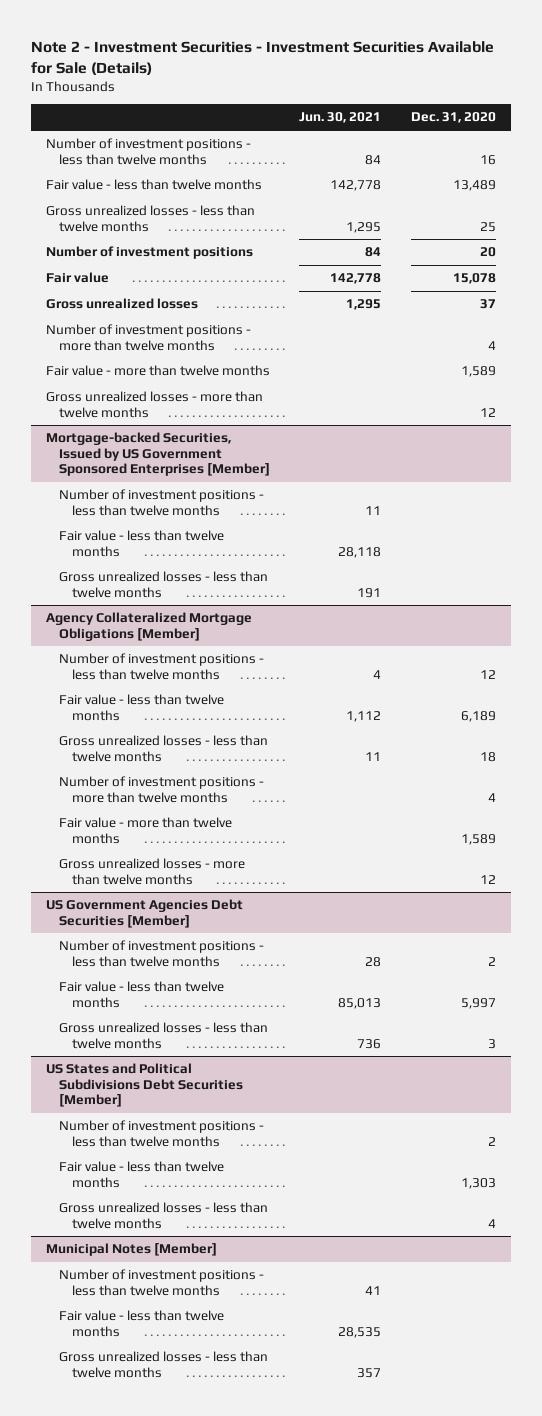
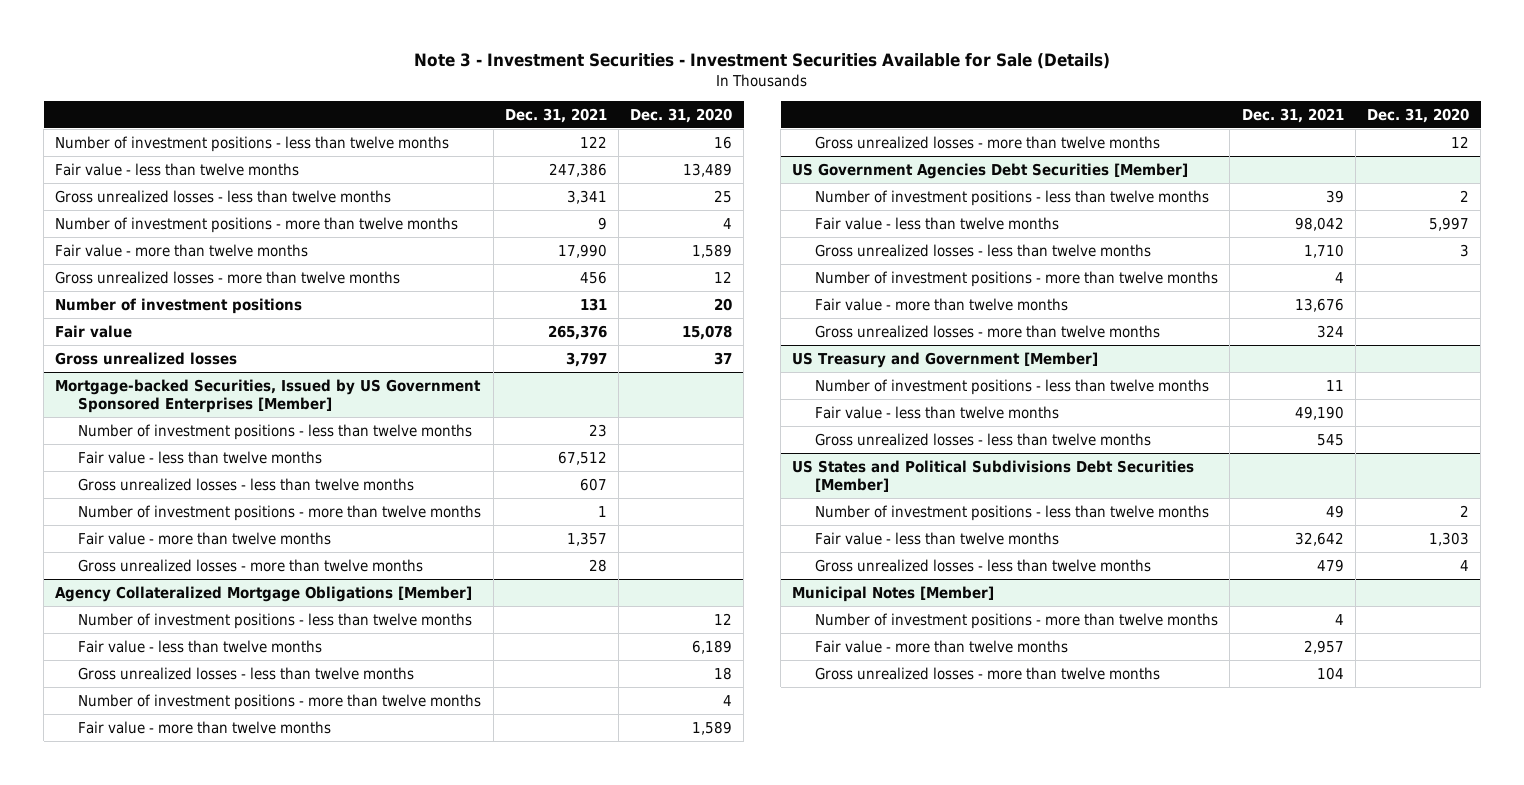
- Note 2 - Investment Securities - Investment Securities Available for Sale (Details)
+ Note 3 - Investment Securities - Investment Securities Available for Sale (Details)
- | Jun. 30, 2021 | Dec. 31, 2020
+ | Dec. 31, 2021 | Dec. 31, 2020
moved down: Number of investment positions | 131 | 20
moved down: Fair value | 265,376 | 15,078
moved down: Gross unrealized losses | 3,797 | 37
@ Mortgage-backed Securities, Issued by US Government Sponsored Enterprises [Member]
+ Number of investment positions - more than twelve months | 1 |
+ Fair value - more than twelve months | 1,357 |
+ Gross unrealized losses - more than twelve months | 28 |
@ US Government Agencies Debt Securities [Member]
+ Number of investment positions - more than twelve months | 4 |
+ Fair value - more than twelve months | 13,676 |
+ Gross unrealized losses - more than twelve months | 324 |
+ US Treasury and Government [Member]
+ Number of investment positions - less than twelve months | 11 |
+ Fair value - less than twelve months | 49,190 |
+ Gross unrealized losses - less than twelve months | 545 |
@ Municipal Notes [Member]
- Number of investment positions - less than twelve months | 41 |
- Fair value - less than twelve months | 28,535 |
- Gross unrealized losses - less than twelve months | 357 |
+ Number of investment positions - more than twelve months | 4 |
+ Fair value - more than twelve months | 2,957 |
+ Gross unrealized losses - more than twelve months | 104 |

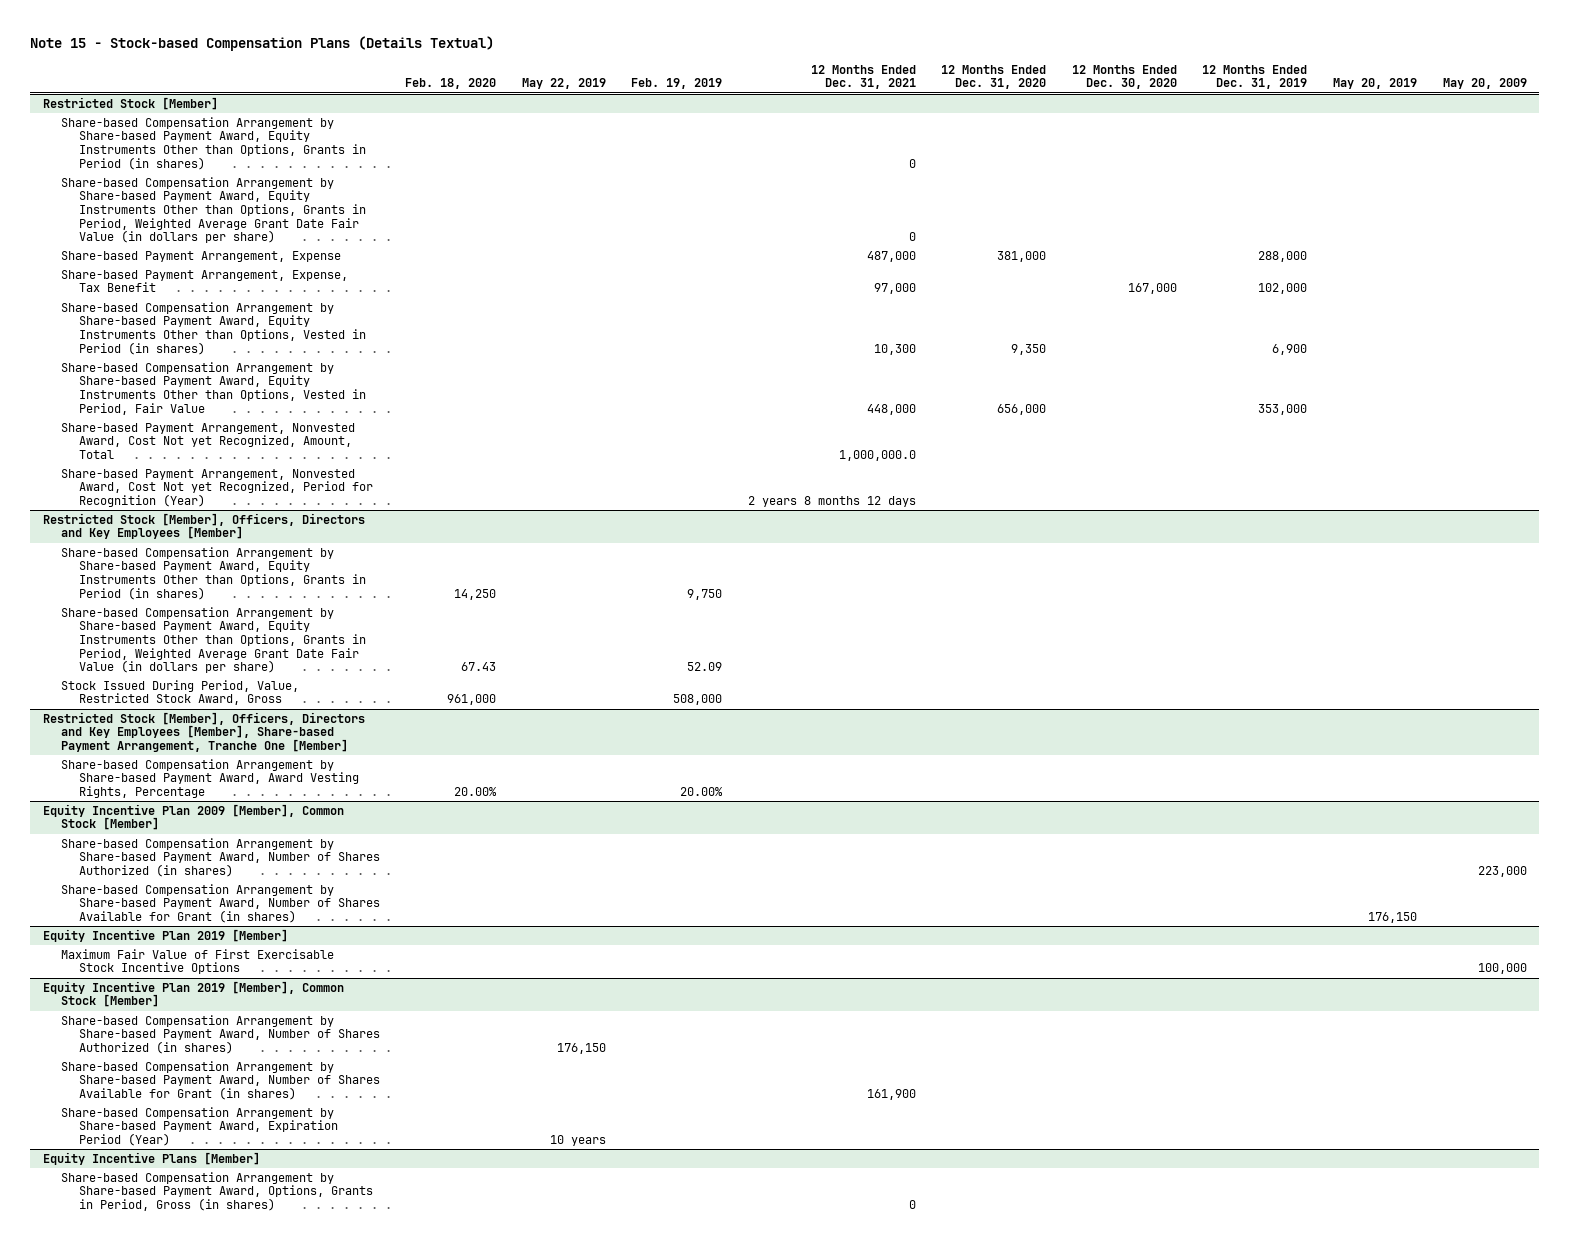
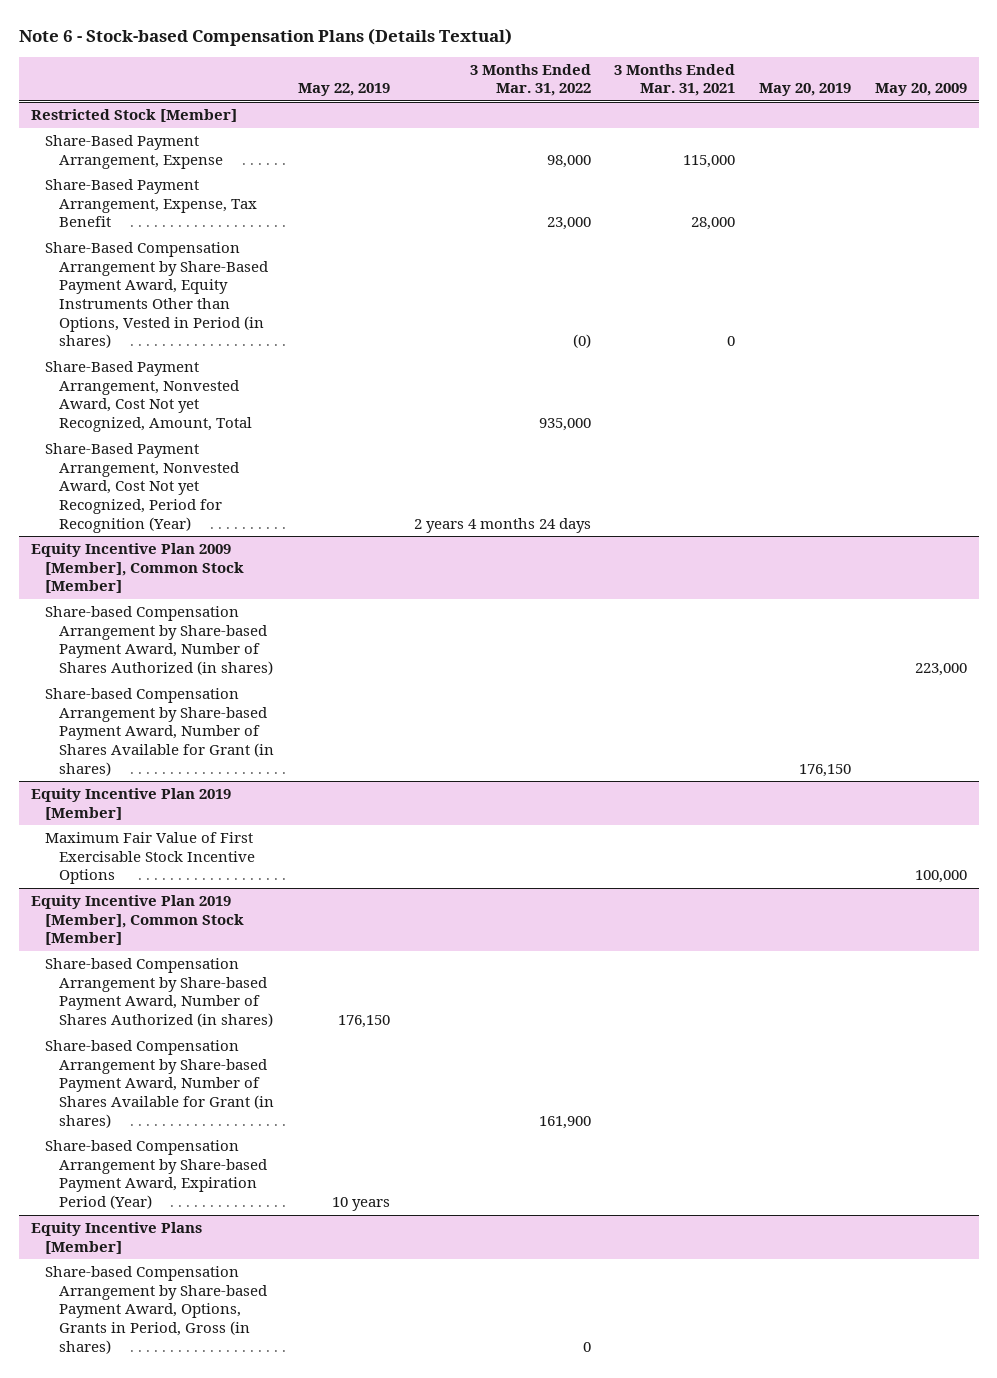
- Note 15 - Stock-based Compensation Plans (Details Textual)
+ Note 6 - Stock-based Compensation Plans (Details Textual)
- | Feb. 18, 2020 | May 22, 2019 | Feb. 19, 2019 | 12 Months Ended Dec. 31, 2021 | 12 Months Ended Dec. 31, 2020 | 12 Months Ended Dec. 30, 2020 | 12 Months Ended Dec. 31, 2019 | May 20, 2019 | May 20, 2009
+ | May 22, 2019 | 3 Months Ended Mar. 31, 2022 | 3 Months Ended Mar. 31, 2021 | May 20, 2019 | May 20, 2009
@ Restricted Stock [Member]
- Share-based Compensation Arrangement by Share-based Payment Award, Equity Instruments Other than Options, Grants in Period (in shares) | | | | 0 | | | | |
- Share-based Compensation Arrangement by Share-based Payment Award, Equity Instruments Other than Options, Grants in Period, Weighted Average Grant Date Fair Value (in dollars per share) | | | | 0 | | | | |
- Share-based Payment Arrangement, Expense | | | | 487,000 | 381,000 | | 288,000 | |
- Share-based Payment Arrangement, Expense, Tax Benefit | | | | 97,000 | | 167,000 | 102,000 | |
- Share-based Compensation Arrangement by Share-based Payment Award, Equity Instruments Other than Options, Vested in Period (in shares) | | | | 10,300 | 9,350 | | 6,900 | |
- Share-based Compensation Arrangement by Share-based Payment Award, Equity Instruments Other than Options, Vested in Period, Fair Value | | | | 448,000 | 656,000 | | 353,000 | |
- Share-based Payment Arrangement, Nonvested Award, Cost Not yet Recognized, Amount, Total | | | | 1,000,000.0 | | | | |
- Share-based Payment Arrangement, Nonvested Award, Cost Not yet Recognized, Period for Recognition (Year) | | | | 2 years 8 months 12 days | | | | |
- Restricted Stock [Member], Officers, Directors and Key Employees [Member]
- Share-based Compensation Arrangement by Share-based Payment Award, Equity Instruments Other than Options, Grants in Period (in shares) | 14,250 | | 9,750 | | | | | |
- Share-based Compensation Arrangement by Share-based Payment Award, Equity Instruments Other than Options, Grants in Period, Weighted Average Grant Date Fair Value (in dollars per share) | 67.43 | | 52.09 | | | | | |
- Stock Issued During Period, Value, Restricted Stock Award, Gross | 961,000 | | 508,000 | | | | | |
- Restricted Stock [Member], Officers, Directors and Key Employees [Member], Share-based Payment Arrangement, Tranche One [Member]
- Share-based Compensation Arrangement by Share-based Payment Award, Award Vesting Rights, Percentage | 20.00% | | 20.00% | | | | | |
@ Restricted Stock [Member]
+ Share-Based Payment Arrangement, Expense | | 98,000 | 115,000 | |
+ Share-Based Payment Arrangement, Expense, Tax Benefit | | 23,000 | 28,000 | |
+ Share-Based Compensation Arrangement by Share-Based Payment Award, Equity Instruments Other than Options, Vested in Period (in shares) | | (0) | 0 | |
+ Share-Based Payment Arrangement, Nonvested Award, Cost Not yet Recognized, Amount, Total | | 935,000 | | |
+ Share-Based Payment Arrangement, Nonvested Award, Cost Not yet Recognized, Period for Recognition (Year) | | 2 years 4 months 24 days | | |

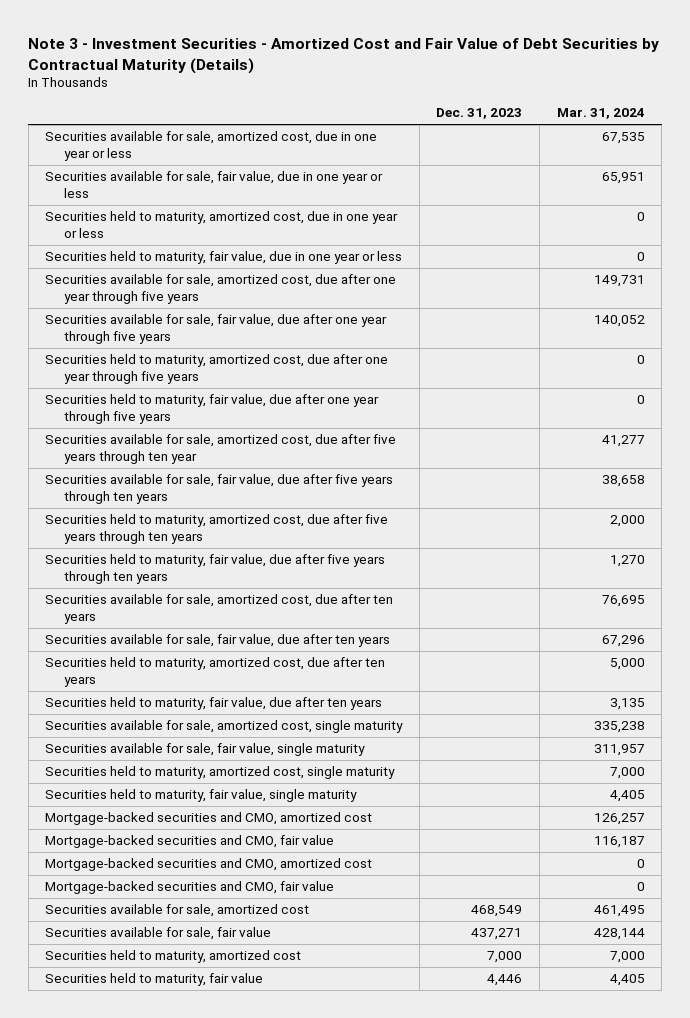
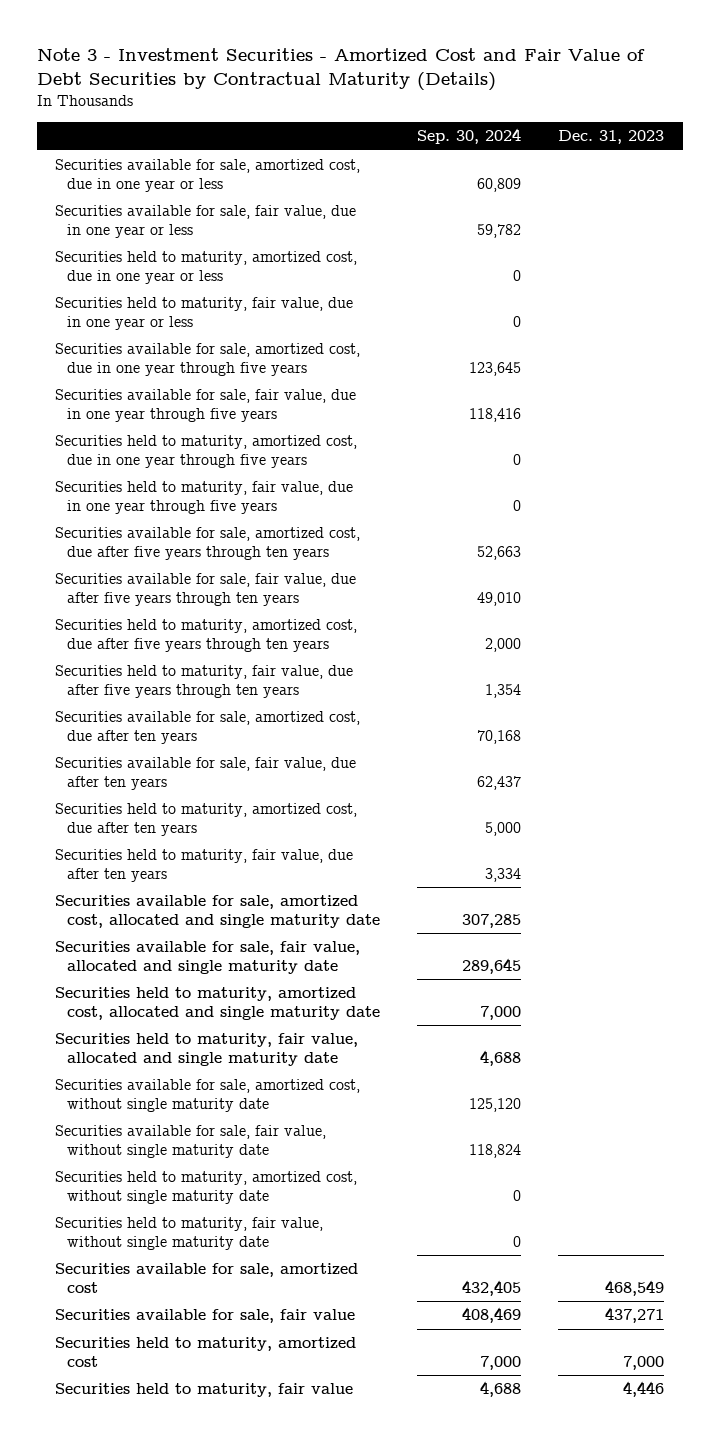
- | Dec. 31, 2023 | Mar. 31, 2024
+ | Sep. 30, 2024 | Dec. 31, 2023
- Securities available for sale, amortized cost, due after one year through five years | | 149,731
- Securities available for sale, fair value, due after one year through five years | | 140,052
- Securities held to maturity, amortized cost, due after one year through five years | | 0
- Securities held to maturity, fair value, due after one year through five years | | 0
- Securities available for sale, amortized cost, due after five years through ten year | | 41,277
+ Securities available for sale, amortized cost, due in one year through five years | 123,645 |
+ Securities available for sale, fair value, due in one year through five years | 118,416 |
+ Securities held to maturity, amortized cost, due in one year through five years | 0 |
+ Securities held to maturity, fair value, due in one year through five years | 0 |
+ Securities available for sale, amortized cost, due after five years through ten years | 52,663 |
- Securities available for sale, amortized cost, single maturity | | 335,238
- Securities available for sale, fair value, single maturity | | 311,957
- Securities held to maturity, amortized cost, single maturity | | 7,000
- Securities held to maturity, fair value, single maturity | | 4,405
- Mortgage-backed securities and CMO, amortized cost | | 126,257
- Mortgage-backed securities and CMO, fair value | | 116,187
- Mortgage-backed securities and CMO, amortized cost | | 0
- Mortgage-backed securities and CMO, fair value | | 0
+ Securities available for sale, amortized cost, allocated and single maturity date | 307,285 |
+ Securities available for sale, fair value, allocated and single maturity date | 289,645 |
+ Securities held to maturity, amortized cost, allocated and single maturity date | 7,000 |
+ Securities held to maturity, fair value, allocated and single maturity date | 4,688 |
+ Securities available for sale, amortized cost, without single maturity date | 125,120 |
+ Securities available for sale, fair value, without single maturity date | 118,824 |
+ Securities held to maturity, amortized cost, without single maturity date | 0 |
+ Securities held to maturity, fair value, without single maturity date | 0 |

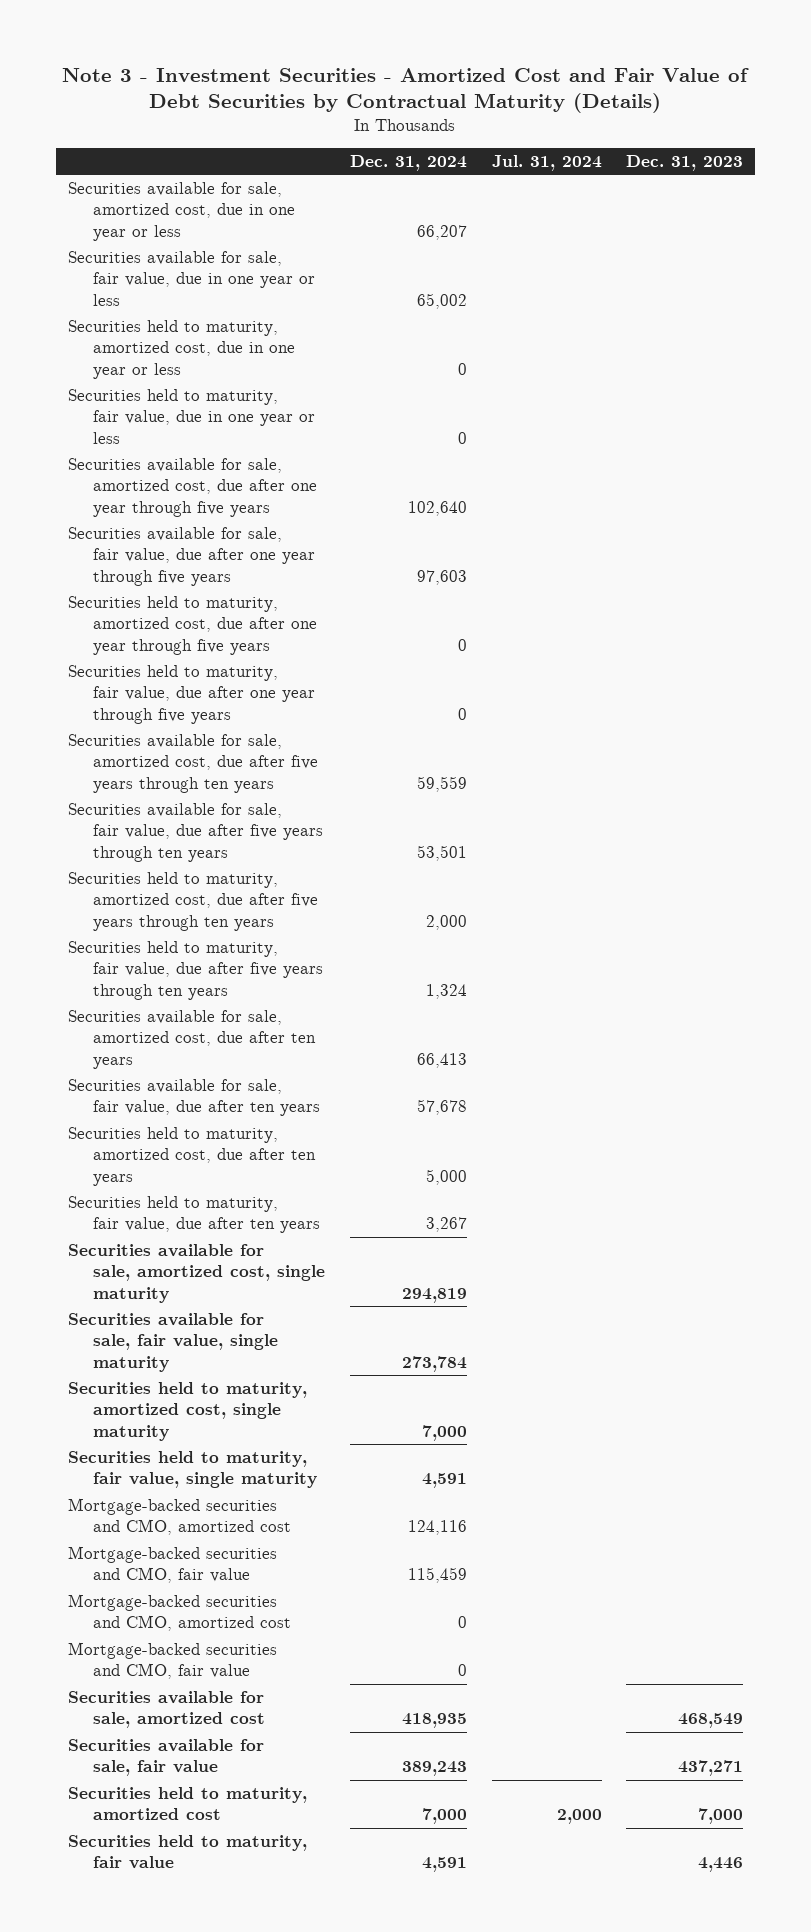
- | Sep. 30, 2024 | Dec. 31, 2023
+ | Dec. 31, 2024 | Jul. 31, 2024 | Dec. 31, 2023
- Securities available for sale, amortized cost, due in one year through five years | 123,645 |
- Securities available for sale, fair value, due in one year through five years | 118,416 |
- Securities held to maturity, amortized cost, due in one year through five years | 0 |
- Securities held to maturity, fair value, due in one year through five years | 0 |
+ Securities available for sale, amortized cost, due after one year through five years | 102,640 | |
+ Securities available for sale, fair value, due after one year through five years | 97,603 | |
+ Securities held to maturity, amortized cost, due after one year through five years | 0 | |
+ Securities held to maturity, fair value, due after one year through five years | 0 | |
- Securities available for sale, amortized cost, allocated and single maturity date | 307,285 |
- Securities available for sale, fair value, allocated and single maturity date | 289,645 |
- Securities held to maturity, amortized cost, allocated and single maturity date | 7,000 |
- Securities held to maturity, fair value, allocated and single maturity date | 4,688 |
- Securities available for sale, amortized cost, without single maturity date | 125,120 |
- Securities available for sale, fair value, without single maturity date | 118,824 |
- Securities held to maturity, amortized cost, without single maturity date | 0 |
- Securities held to maturity, fair value, without single maturity date | 0 |
+ Securities available for sale, amortized cost, single maturity | 294,819 | |
+ Securities available for sale, fair value, single maturity | 273,784 | |
+ Securities held to maturity, amortized cost, single maturity | 7,000 | |
+ Securities held to maturity, fair value, single maturity | 4,591 | |
+ Mortgage-backed securities and CMO, amortized cost | 124,116 | |
+ Mortgage-backed securities and CMO, fair value | 115,459 | |
+ Mortgage-backed securities and CMO, amortized cost | 0 | |
+ Mortgage-backed securities and CMO, fair value | 0 | |

